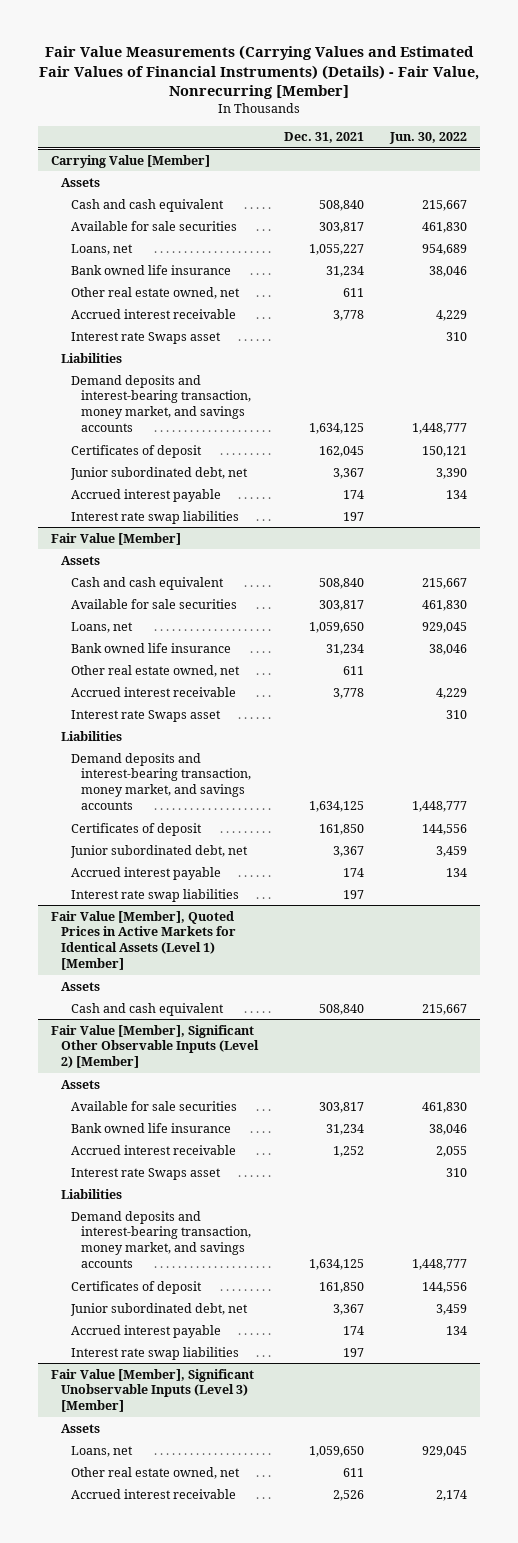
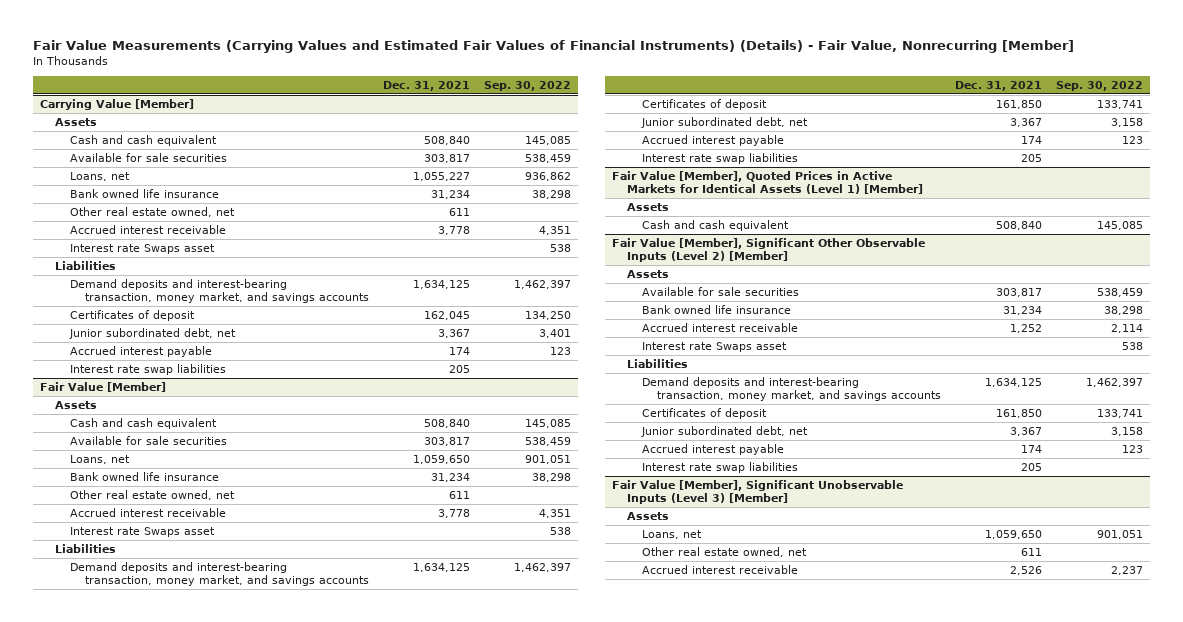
- | Dec. 31, 2021 | Jun. 30, 2022
+ | Dec. 31, 2021 | Sep. 30, 2022
@ Carrying Value [Member]
- Interest rate swap liabilities | 197 |
+ Interest rate swap liabilities | 205 |
@ Fair Value [Member]
- Interest rate swap liabilities | 197 |
+ Interest rate swap liabilities | 205 |
@ Fair Value [Member], Significant Other Observable Inputs (Level 2) [Member]
- Interest rate swap liabilities | 197 |
+ Interest rate swap liabilities | 205 |

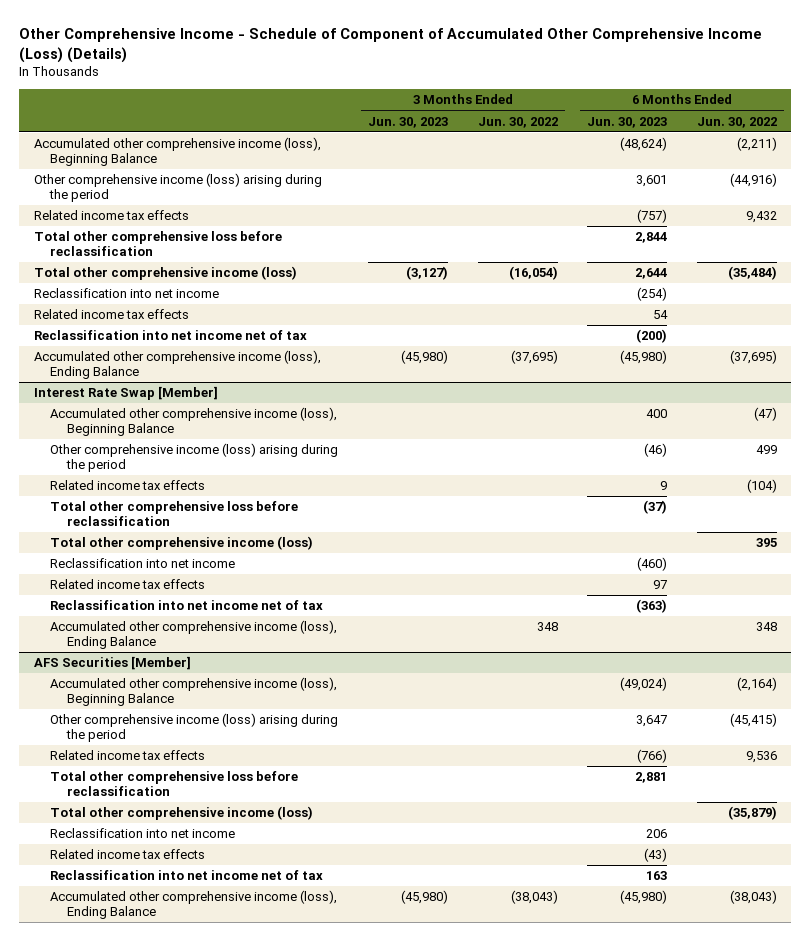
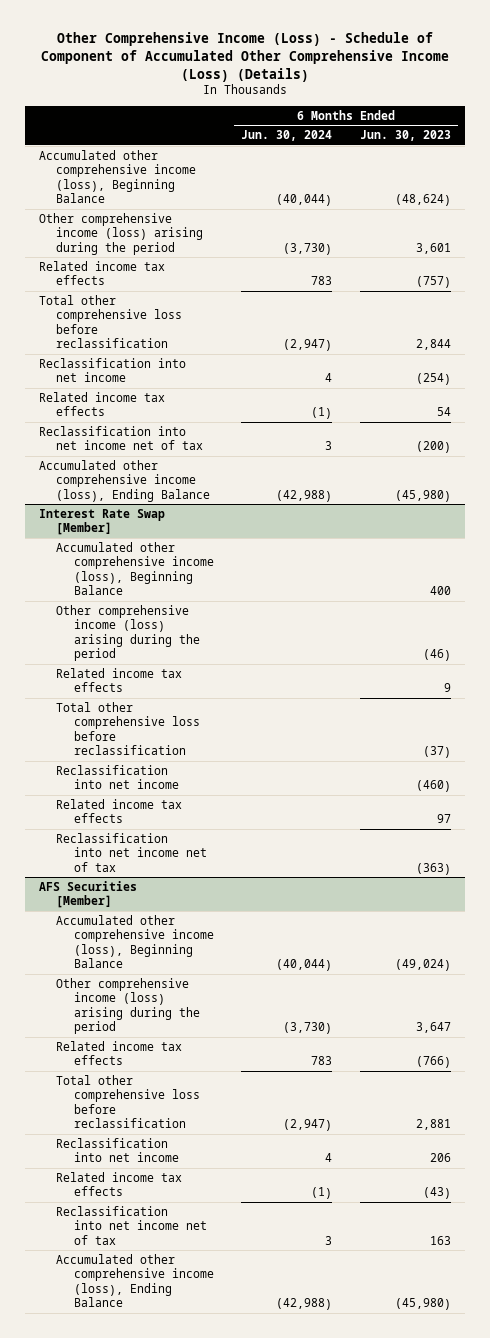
- Other Comprehensive Income - Schedule of Component of Accumulated Other Comprehensive Income (Loss) (Details)
+ Other Comprehensive Income (Loss) - Schedule of Component of Accumulated Other Comprehensive Income (Loss) (Details)
- | 3 Months Ended Jun. 30, 2023 | 3 Months Ended Jun. 30, 2022 | 6 Months Ended Jun. 30, 2023 | 6 Months Ended Jun. 30, 2022
+ | 6 Months Ended Jun. 30, 2024 | 6 Months Ended Jun. 30, 2023
- Total other comprehensive income (loss) | (3,127) | (16,054) | 2,644 | (35,484)
@ Interest Rate Swap [Member]
- Total other comprehensive income (loss) | | | | 395
- Accumulated other comprehensive income (loss), Ending Balance | | 348 | | 348
@ AFS Securities [Member]
- Total other comprehensive income (loss) | | | | (35,879)

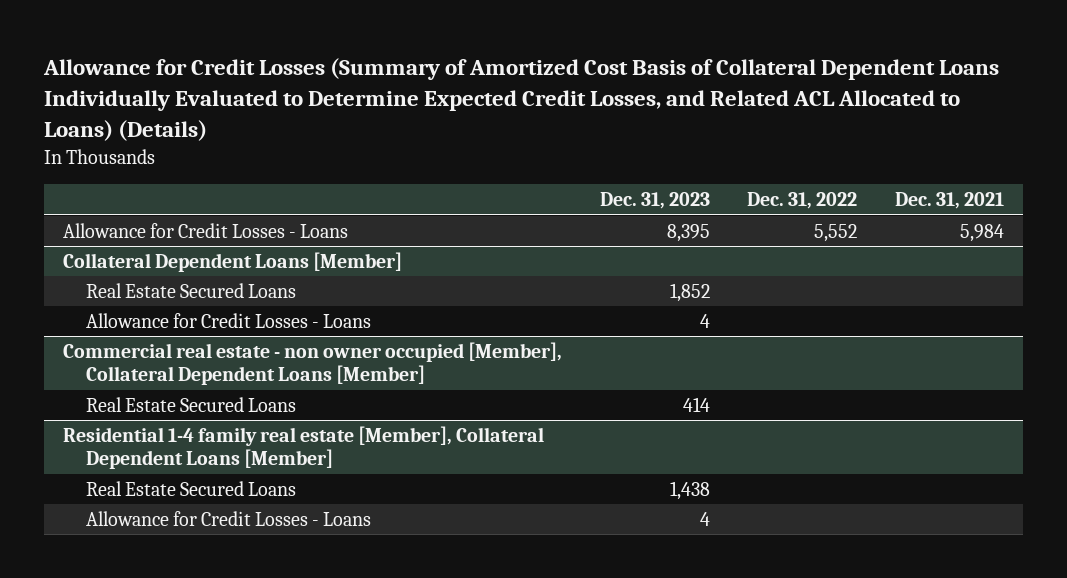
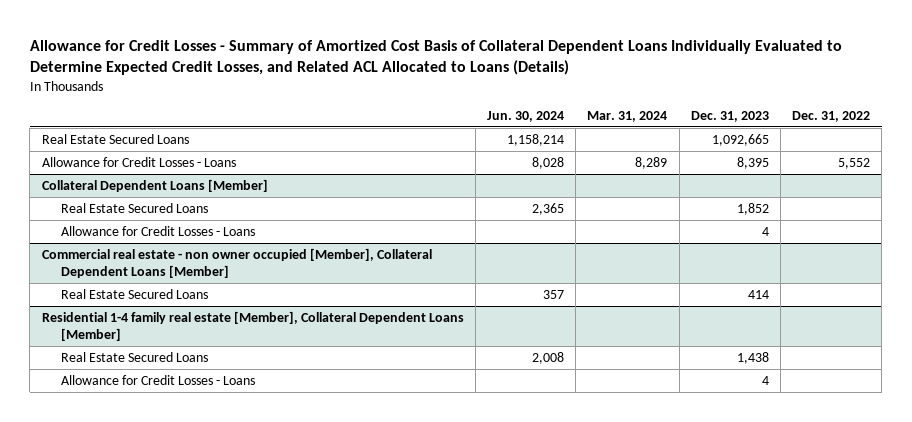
- Allowance for Credit Losses (Summary of Amortized Cost Basis of Collateral Dependent Loans Individually Evaluated to Determine Expected Credit Losses, and Related ACL Allocated to Loans) (Details)
+ Allowance for Credit Losses - Summary of Amortized Cost Basis of Collateral Dependent Loans Individually Evaluated to Determine Expected Credit Losses, and Related ACL Allocated to Loans (Details)
- | Dec. 31, 2023 | Dec. 31, 2022 | Dec. 31, 2021
+ | Jun. 30, 2024 | Mar. 31, 2024 | Dec. 31, 2023 | Dec. 31, 2022
+ Real Estate Secured Loans | 1,158,214 | | 1,092,665 |

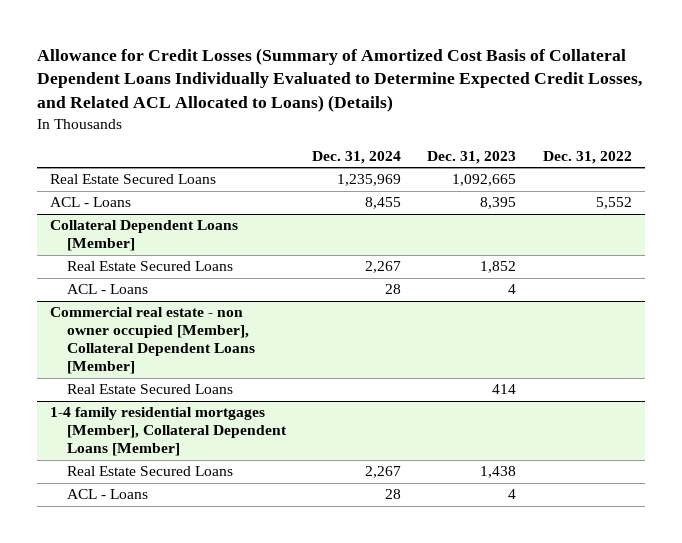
- Allowance for Credit Losses - Summary of Amortized Cost Basis of Collateral Dependent Loans Individually Evaluated to Determine Expected Credit Losses, and Related ACL Allocated to Loans (Details)
+ Allowance for Credit Losses (Summary of Amortized Cost Basis of Collateral Dependent Loans Individually Evaluated to Determine Expected Credit Losses, and Related ACL Allocated to Loans) (Details)
- | Jun. 30, 2024 | Mar. 31, 2024 | Dec. 31, 2023 | Dec. 31, 2022
+ | Dec. 31, 2024 | Dec. 31, 2023 | Dec. 31, 2022
- Allowance for Credit Losses - Loans | 8,028 | 8,289 | 8,395 | 5,552
+ ACL - Loans | 8,455 | 8,395 | 5,552
@ Collateral Dependent Loans [Member]
- Allowance for Credit Losses - Loans | | | 4 |
+ ACL - Loans | 28 | 4 |
- Residential 1-4 family real estate [Member], Collateral Dependent Loans [Member]
+ 1-4 family residential mortgages [Member], Collateral Dependent Loans [Member]
- Allowance for Credit Losses - Loans | | | 4 |
+ ACL - Loans | 28 | 4 |

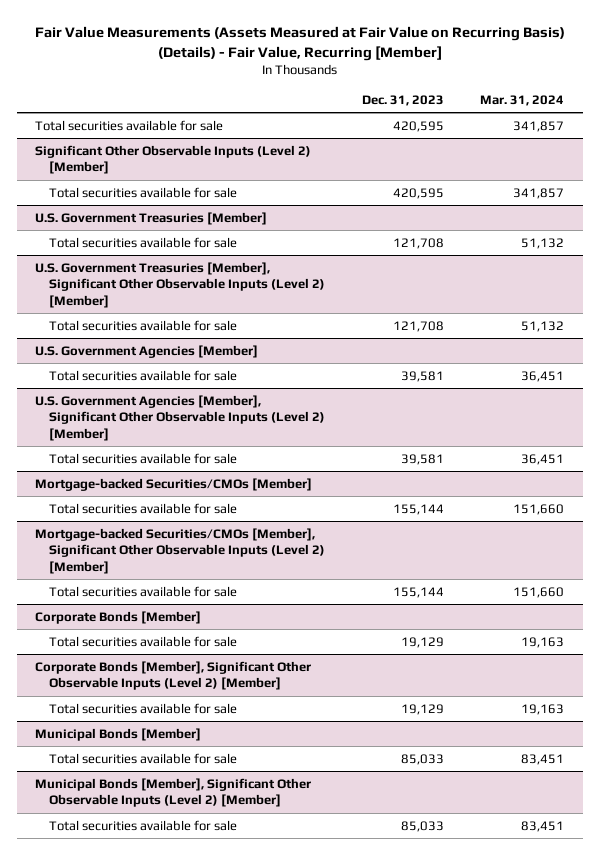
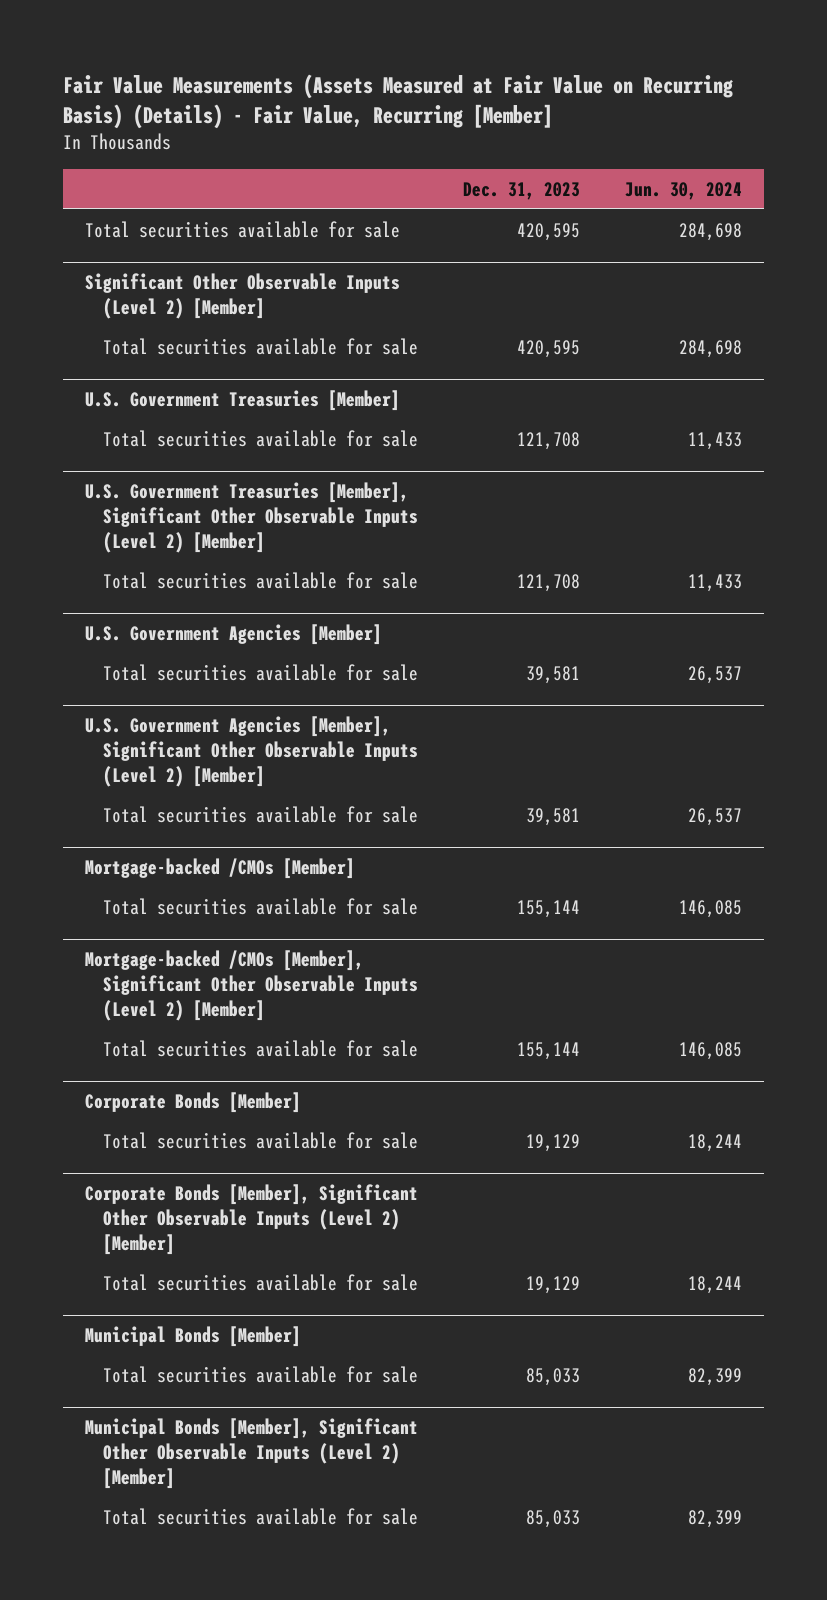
- | Dec. 31, 2023 | Mar. 31, 2024
+ | Dec. 31, 2023 | Jun. 30, 2024
- Mortgage-backed Securities/CMOs [Member]
+ Mortgage-backed /CMOs [Member]
- Mortgage-backed Securities/CMOs [Member], Significant Other Observable Inputs (Level 2) [Member]
+ Mortgage-backed /CMOs [Member], Significant Other Observable Inputs (Level 2) [Member]

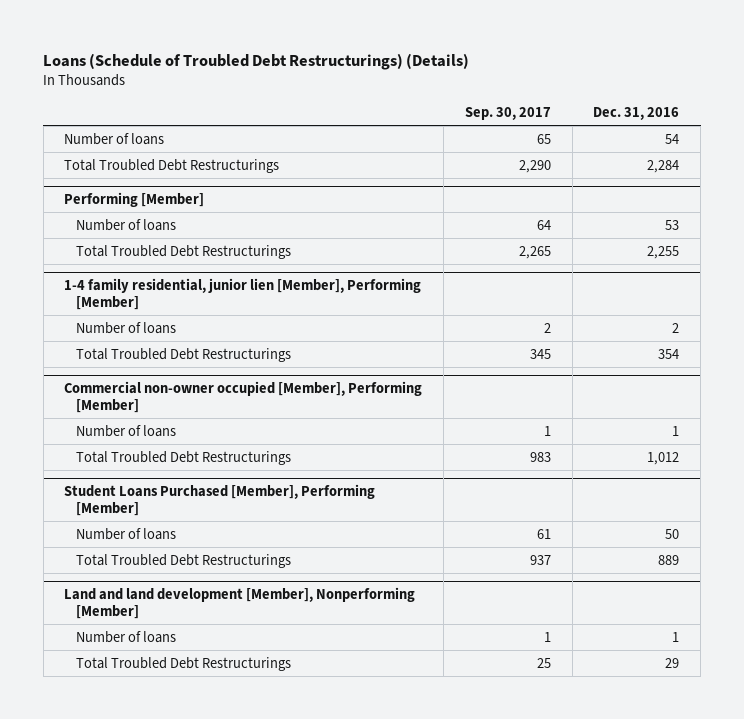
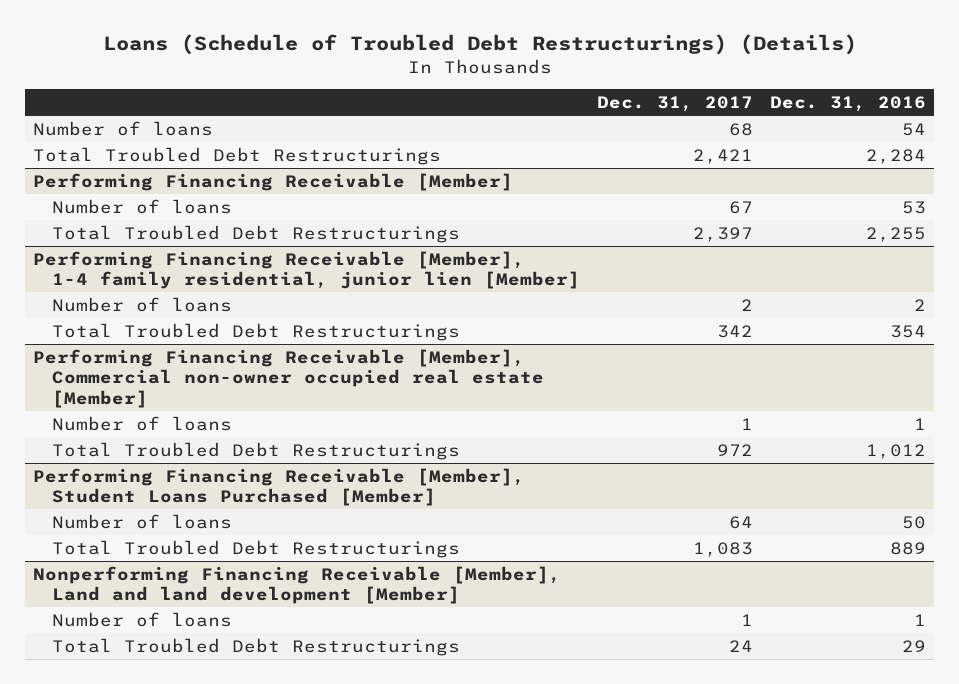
- | Sep. 30, 2017 | Dec. 31, 2016
+ | Dec. 31, 2017 | Dec. 31, 2016
- Performing [Member]
+ Performing Financing Receivable [Member]
- 1-4 family residential, junior lien [Member], Performing [Member]
+ Performing Financing Receivable [Member], 1-4 family residential, junior lien [Member]
- Commercial non-owner occupied [Member], Performing [Member]
+ Performing Financing Receivable [Member], Commercial non-owner occupied real estate [Member]
- Student Loans Purchased [Member], Performing [Member]
+ Performing Financing Receivable [Member], Student Loans Purchased [Member]
- Land and land development [Member], Nonperforming [Member]
+ Nonperforming Financing Receivable [Member], Land and land development [Member]

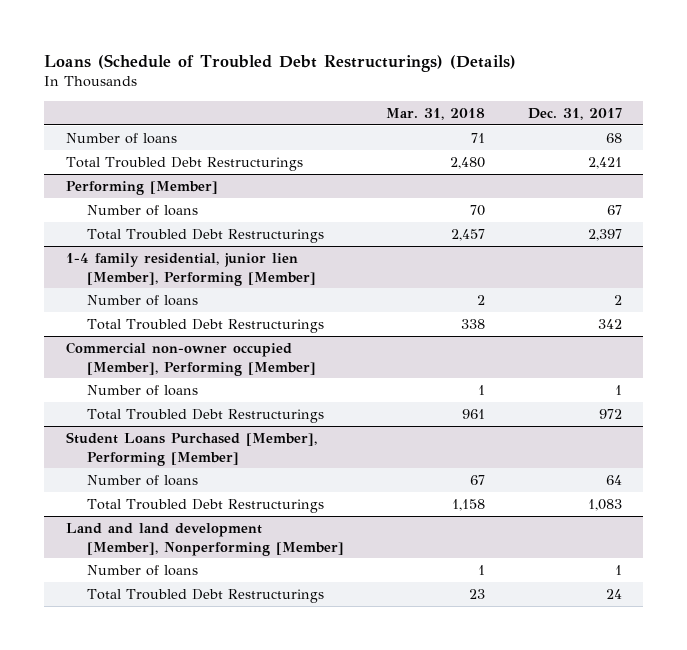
- | Dec. 31, 2017 | Dec. 31, 2016
+ | Mar. 31, 2018 | Dec. 31, 2017
- Performing Financing Receivable [Member]
+ Performing [Member]
- Performing Financing Receivable [Member], 1-4 family residential, junior lien [Member]
+ 1-4 family residential, junior lien [Member], Performing [Member]
- Performing Financing Receivable [Member], Commercial non-owner occupied real estate [Member]
+ Commercial non-owner occupied [Member], Performing [Member]
- Performing Financing Receivable [Member], Student Loans Purchased [Member]
+ Student Loans Purchased [Member], Performing [Member]
- Nonperforming Financing Receivable [Member], Land and land development [Member]
+ Land and land development [Member], Nonperforming [Member]

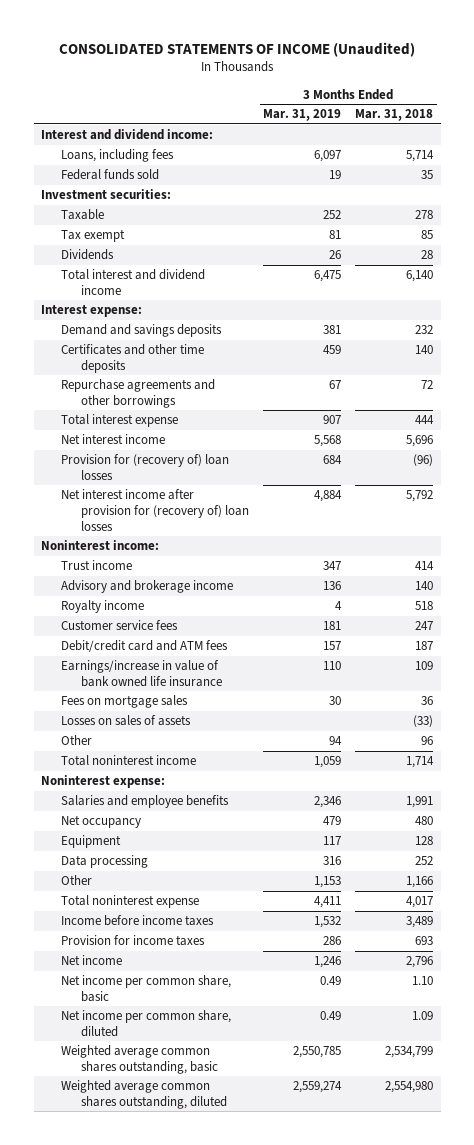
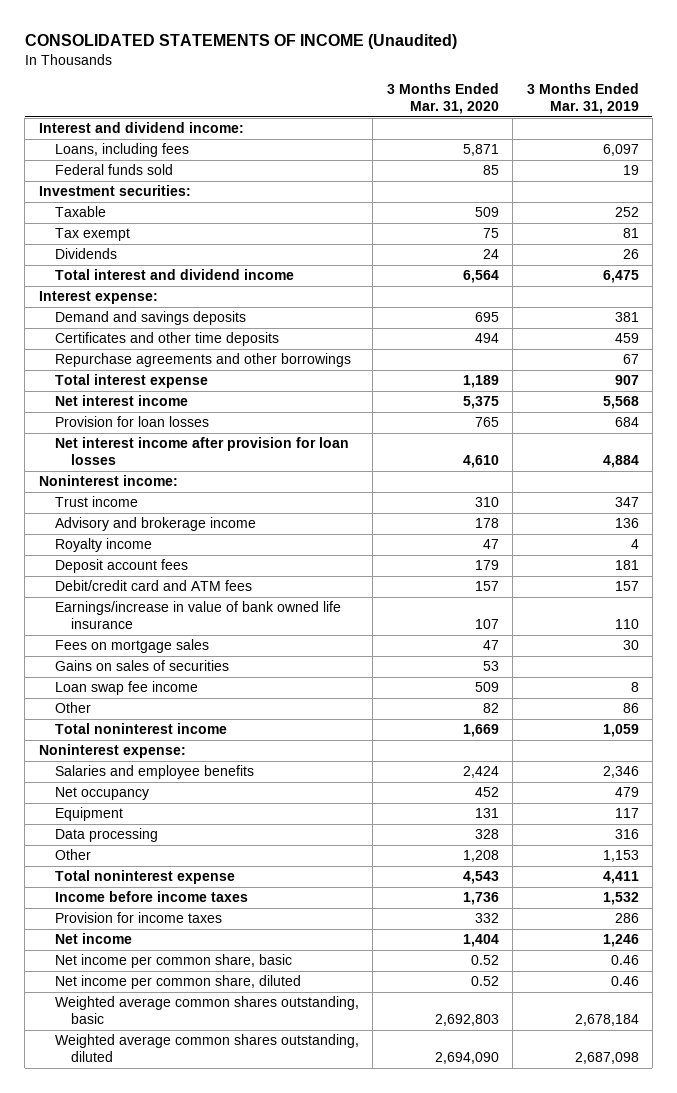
- | 3 Months Ended Mar. 31, 2019 | 3 Months Ended Mar. 31, 2018
+ | 3 Months Ended Mar. 31, 2020 | 3 Months Ended Mar. 31, 2019
- Provision for (recovery of) loan losses | 684 | (96)
- Net interest income after provision for (recovery of) loan losses | 4,884 | 5,792
+ Provision for loan losses | 765 | 684
+ Net interest income after provision for loan losses | 4,610 | 4,884
- Customer service fees | 181 | 247
+ Deposit account fees | 179 | 181
- Losses on sales of assets | | (33)
- Other | 94 | 96
+ Gains on sales of securities | 53 |
+ Loan swap fee income | 509 | 8
+ Other | 82 | 86
- Net income per common share, basic | 0.49 | 1.10
- Net income per common share, diluted | 0.49 | 1.09
- Weighted average common shares outstanding, basic | 2,550,785 | 2,534,799
- Weighted average common shares outstanding, diluted | 2,559,274 | 2,554,980
+ Net income per common share, basic | 0.52 | 0.46
+ Net income per common share, diluted | 0.52 | 0.46
+ Weighted average common shares outstanding, basic | 2,692,803 | 2,678,184
+ Weighted average common shares outstanding, diluted | 2,694,090 | 2,687,098

